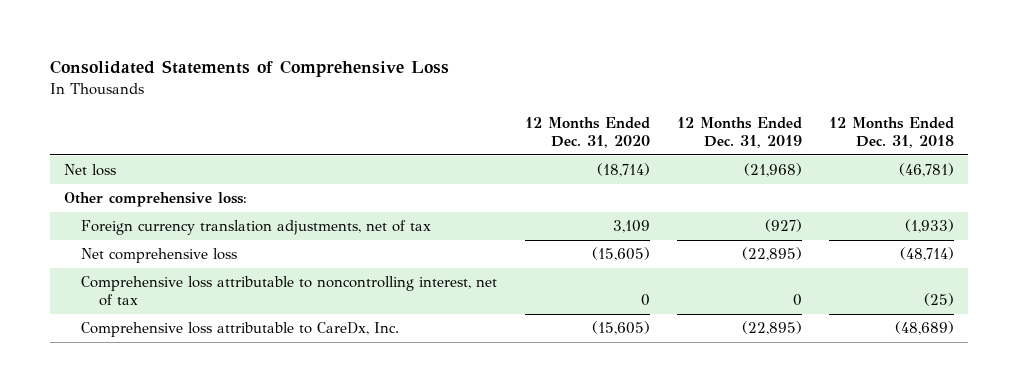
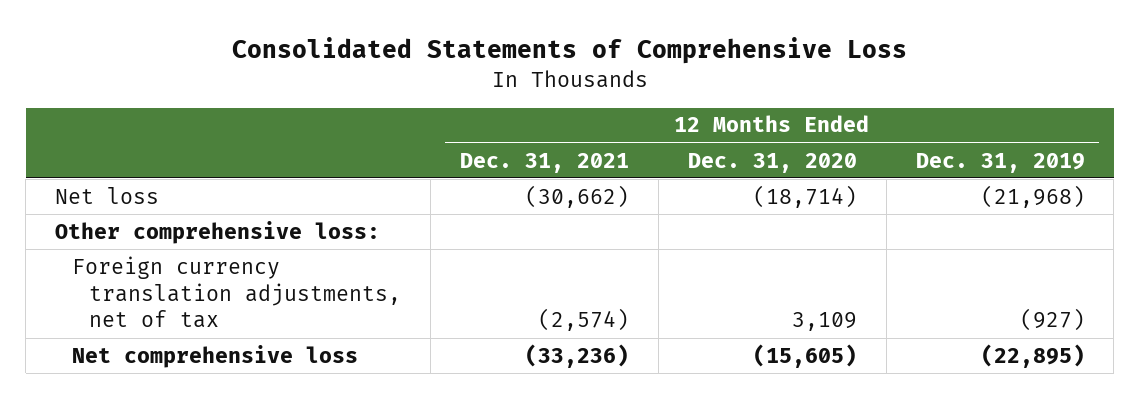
- | 12 Months Ended Dec. 31, 2020 | 12 Months Ended Dec. 31, 2019 | 12 Months Ended Dec. 31, 2018
+ | 12 Months Ended Dec. 31, 2021 | 12 Months Ended Dec. 31, 2020 | 12 Months Ended Dec. 31, 2019
- Comprehensive loss attributable to noncontrolling interest, net of tax | 0 | 0 | (25)
- Comprehensive loss attributable to CareDx, Inc. | (15,605) | (22,895) | (48,689)

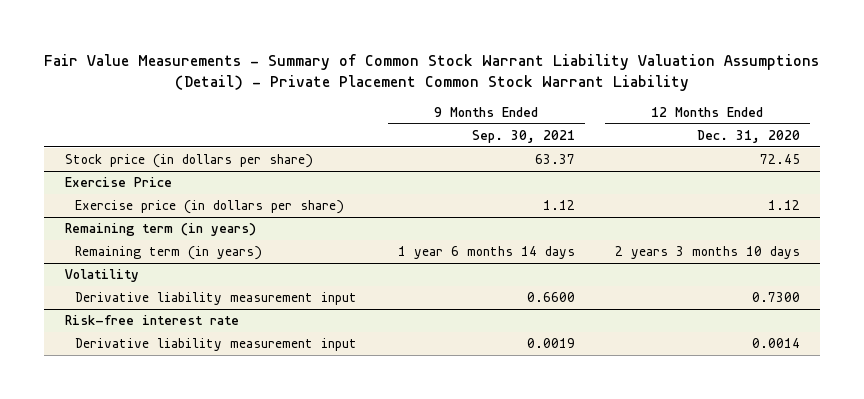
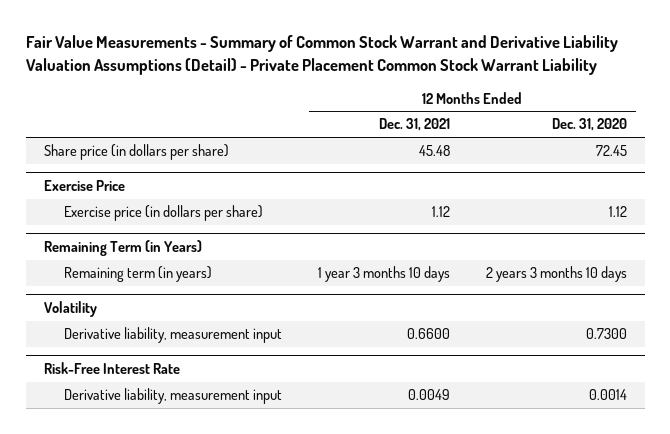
- Fair Value Measurements - Summary of Common Stock Warrant Liability Valuation Assumptions (Detail) - Private Placement Common Stock Warrant Liability
+ Fair Value Measurements - Summary of Common Stock Warrant and Derivative Liability Valuation Assumptions (Detail) - Private Placement Common Stock Warrant Liability
- | 9 Months Ended Sep. 30, 2021 | 12 Months Ended Dec. 31, 2020
+ | 12 Months Ended Dec. 31, 2021 | 12 Months Ended Dec. 31, 2020
- Stock price (in dollars per share) | 63.37 | 72.45
+ Share price (in dollars per share) | 45.48 | 72.45
- Remaining term (in years)
+ Remaining Term (in Years)
@ Volatility
- Derivative liability measurement input | 0.6600 | 0.7300
- Risk-free interest rate
- Derivative liability measurement input | 0.0019 | 0.0014
@ Volatility
+ Derivative liability, measurement input | 0.6600 | 0.7300
+ Risk-Free Interest Rate
+ Derivative liability, measurement input | 0.0049 | 0.0014

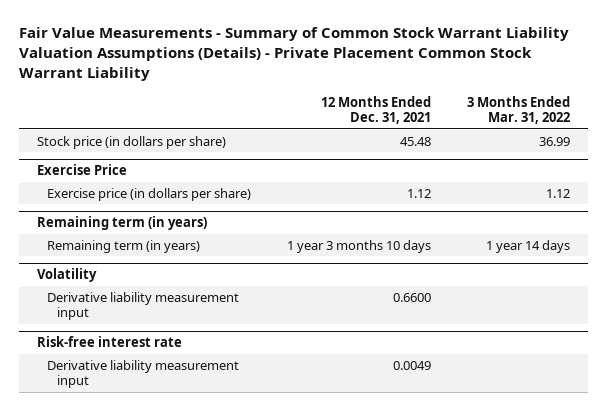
- Fair Value Measurements - Summary of Common Stock Warrant and Derivative Liability Valuation Assumptions (Detail) - Private Placement Common Stock Warrant Liability
+ Fair Value Measurements - Summary of Common Stock Warrant Liability Valuation Assumptions (Details) - Private Placement Common Stock Warrant Liability
- | 12 Months Ended Dec. 31, 2021 | 12 Months Ended Dec. 31, 2020
+ | 12 Months Ended Dec. 31, 2021 | 3 Months Ended Mar. 31, 2022
- Share price (in dollars per share) | 45.48 | 72.45
+ Stock price (in dollars per share) | 45.48 | 36.99
- Remaining Term (in Years)
+ Remaining term (in years)
@ Volatility
- Derivative liability, measurement input | 0.6600 | 0.7300
- Risk-Free Interest Rate
- Derivative liability, measurement input | 0.0049 | 0.0014
@ Volatility
+ Derivative liability measurement input | 0.6600 |
+ Risk-free interest rate
+ Derivative liability measurement input | 0.0049 |

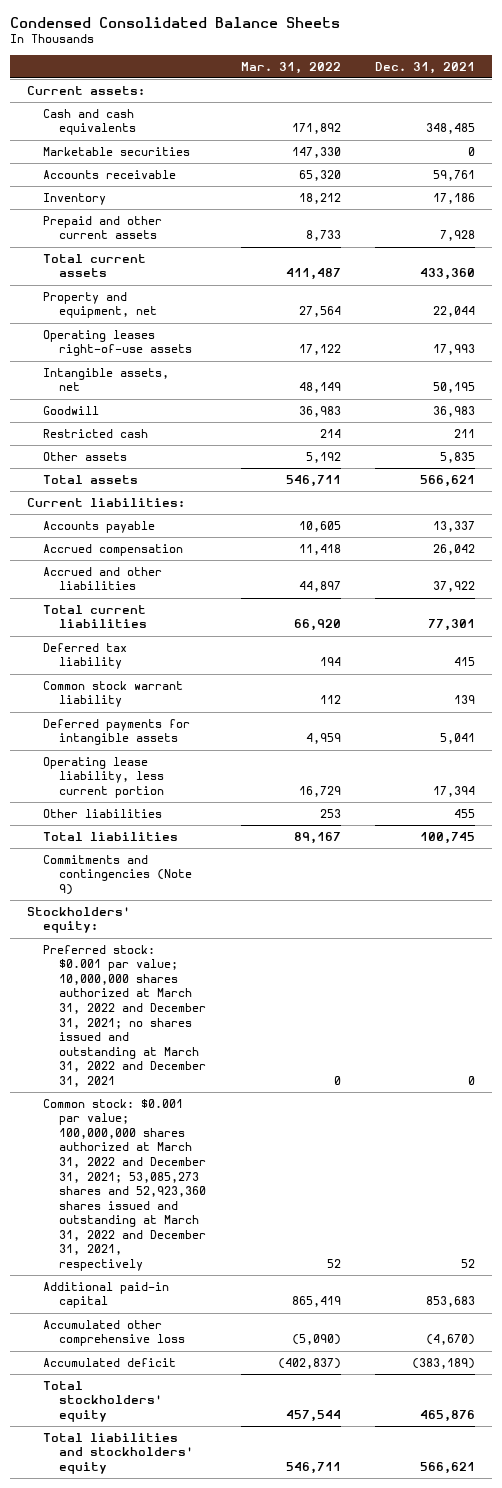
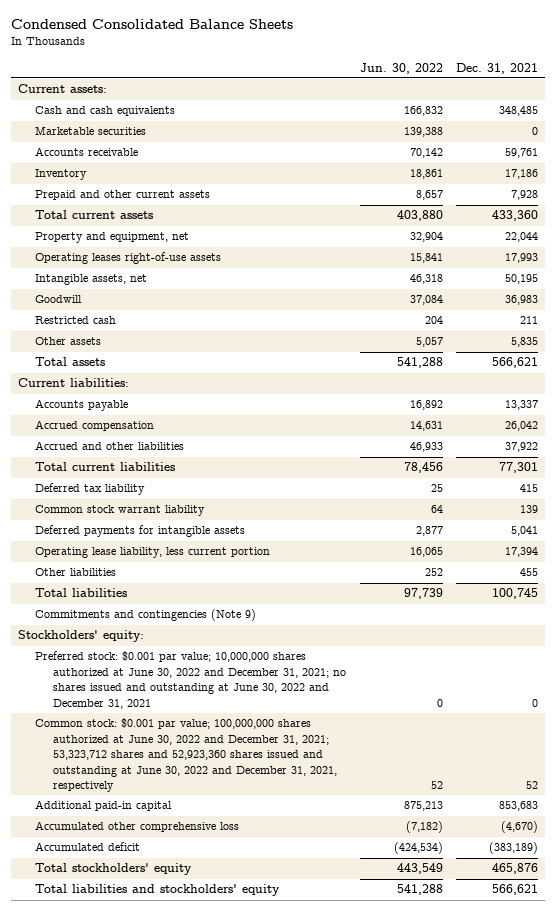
- | Mar. 31, 2022 | Dec. 31, 2021
+ | Jun. 30, 2022 | Dec. 31, 2021
- Preferred stock: $0.001 par value; 10,000,000 shares authorized at March 31, 2022 and December 31, 2021; no shares issued and outstanding at March 31, 2022 and December 31, 2021 | 0 | 0
- Common stock: $0.001 par value; 100,000,000 shares authorized at March 31, 2022 and December 31, 2021; 53,085,273 shares and 52,923,360 shares issued and outstanding at March 31, 2022 and December 31, 2021, respectively | 52 | 52
+ Preferred stock: $0.001 par value; 10,000,000 shares authorized at June 30, 2022 and December 31, 2021; no shares issued and outstanding at June 30, 2022 and December 31, 2021 | 0 | 0
+ Common stock: $0.001 par value; 100,000,000 shares authorized at June 30, 2022 and December 31, 2021; 53,323,712 shares and 52,923,360 shares issued and outstanding at June 30, 2022 and December 31, 2021, respectively | 52 | 52

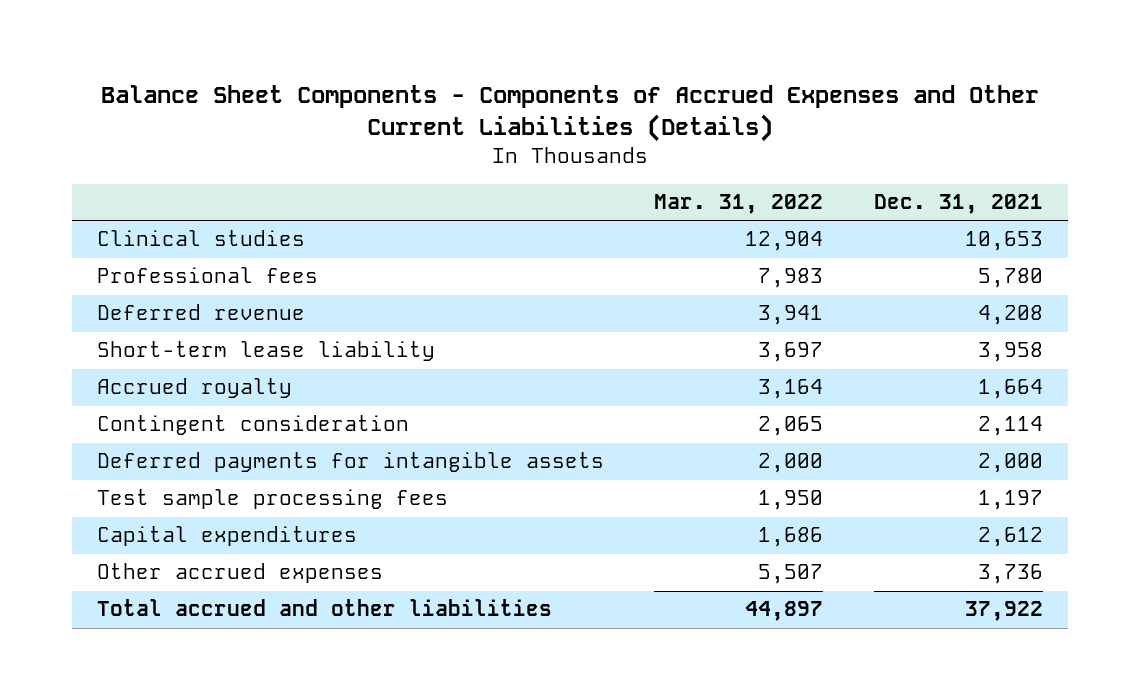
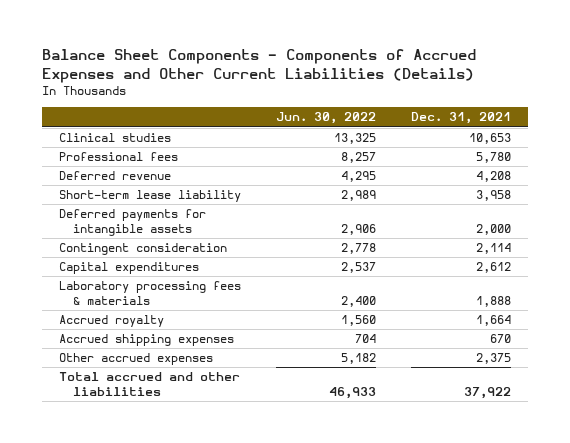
- | Mar. 31, 2022 | Dec. 31, 2021
+ | Jun. 30, 2022 | Dec. 31, 2021
- Test sample processing fees | 1,950 | 1,197
moved down: Contingent consideration | 2,778 | 2,114
- Other accrued expenses | 5,507 | 3,736
+ Laboratory processing fees & materials | 2,400 | 1,888
moved down: Accrued royalty | 1,560 | 1,664
+ Accrued shipping expenses | 704 | 670
+ Other accrued expenses | 5,182 | 2,375

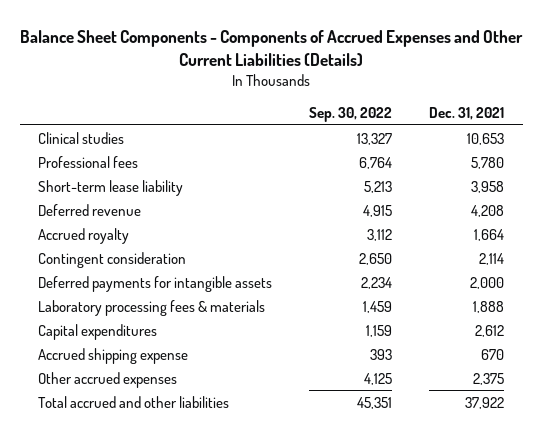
- | Jun. 30, 2022 | Dec. 31, 2021
+ | Sep. 30, 2022 | Dec. 31, 2021
moved down: Deferred revenue | 4,915 | 4,208
moved up: Accrued royalty | 3,112 | 1,664
moved down: Deferred payments for intangible assets | 2,234 | 2,000
- Accrued shipping expenses | 704 | 670
moved down: Capital expenditures | 1,159 | 2,612
+ Accrued shipping expense | 393 | 670

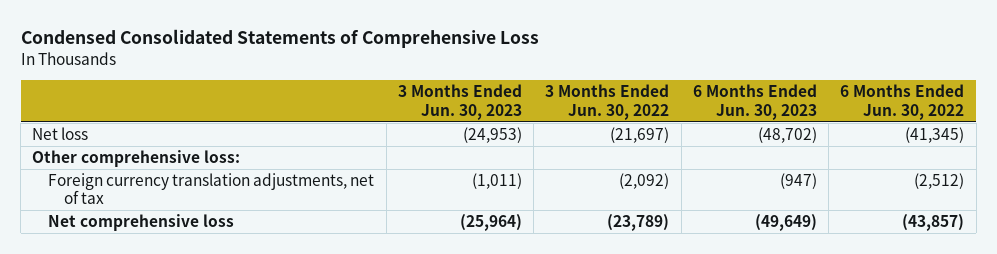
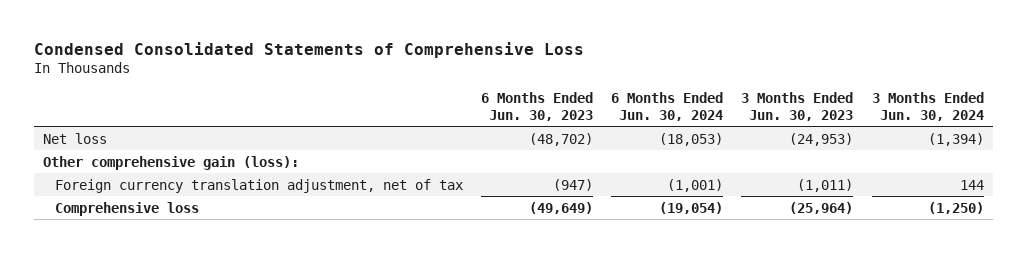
- | 3 Months Ended Jun. 30, 2023 | 3 Months Ended Jun. 30, 2022 | 6 Months Ended Jun. 30, 2023 | 6 Months Ended Jun. 30, 2022
+ | 6 Months Ended Jun. 30, 2023 | 6 Months Ended Jun. 30, 2024 | 3 Months Ended Jun. 30, 2023 | 3 Months Ended Jun. 30, 2024
- Other comprehensive loss:
- Foreign currency translation adjustments, net of tax | (1,011) | (2,092) | (947) | (2,512)
- Net comprehensive loss | (25,964) | (23,789) | (49,649) | (43,857)
+ Other comprehensive gain (loss):
+ Foreign currency translation adjustment, net of tax | (947) | (1,001) | (1,011) | 144
+ Comprehensive loss | (49,649) | (19,054) | (25,964) | (1,250)

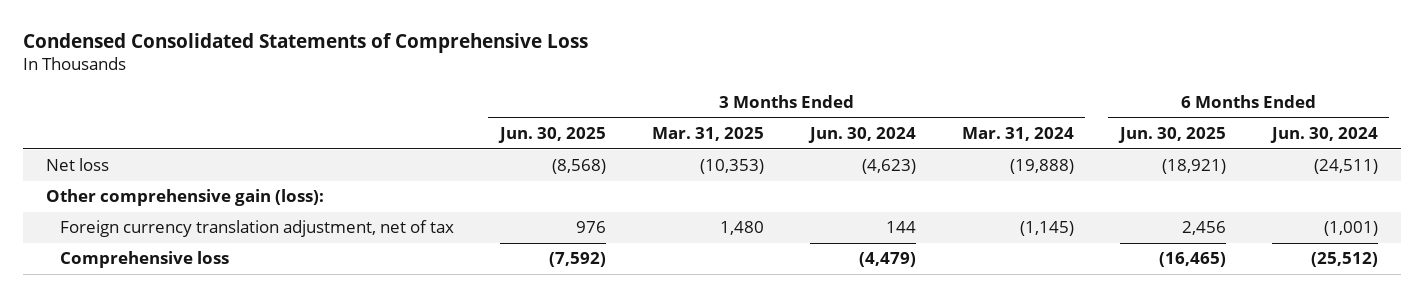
- | 6 Months Ended Jun. 30, 2023 | 6 Months Ended Jun. 30, 2024 | 3 Months Ended Jun. 30, 2023 | 3 Months Ended Jun. 30, 2024
+ | 3 Months Ended Jun. 30, 2025 | 3 Months Ended Mar. 31, 2025 | 3 Months Ended Jun. 30, 2024 | 3 Months Ended Mar. 31, 2024 | 6 Months Ended Jun. 30, 2025 | 6 Months Ended Jun. 30, 2024
- Net loss | (48,702) | (18,053) | (24,953) | (1,394)
+ Net loss | (8,568) | (10,353) | (4,623) | (19,888) | (18,921) | (24,511)
- Comprehensive loss | (49,649) | (19,054) | (25,964) | (1,250)
+ Comprehensive loss | (7,592) | | (4,479) | | (16,465) | (25,512)

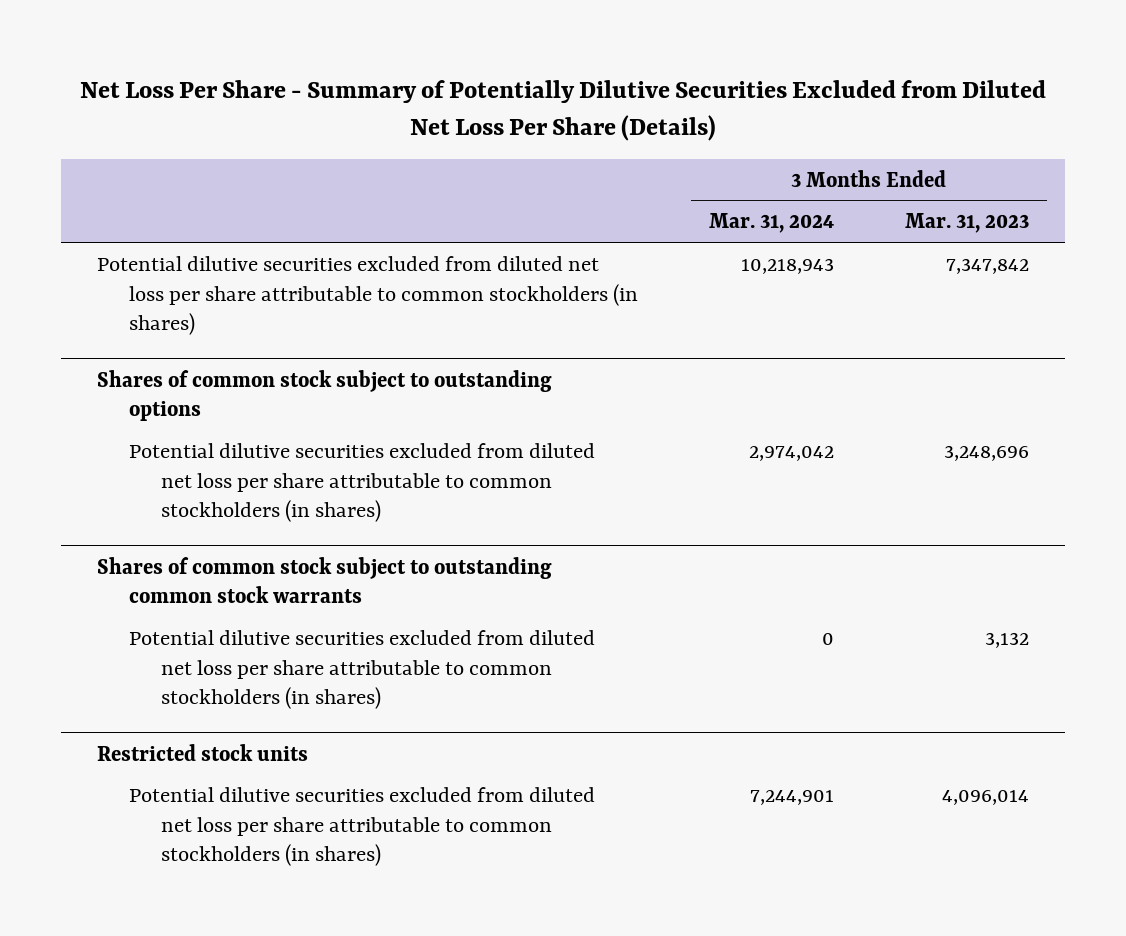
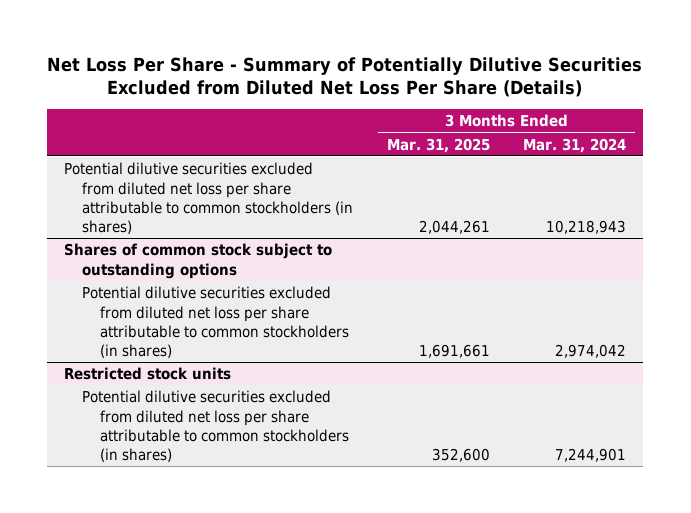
- | 3 Months Ended Mar. 31, 2024 | 3 Months Ended Mar. 31, 2023
+ | 3 Months Ended Mar. 31, 2025 | 3 Months Ended Mar. 31, 2024
- Shares of common stock subject to outstanding common stock warrants
- Potential dilutive securities excluded from diluted net loss per share attributable to common stockholders (in shares) | 0 | 3,132

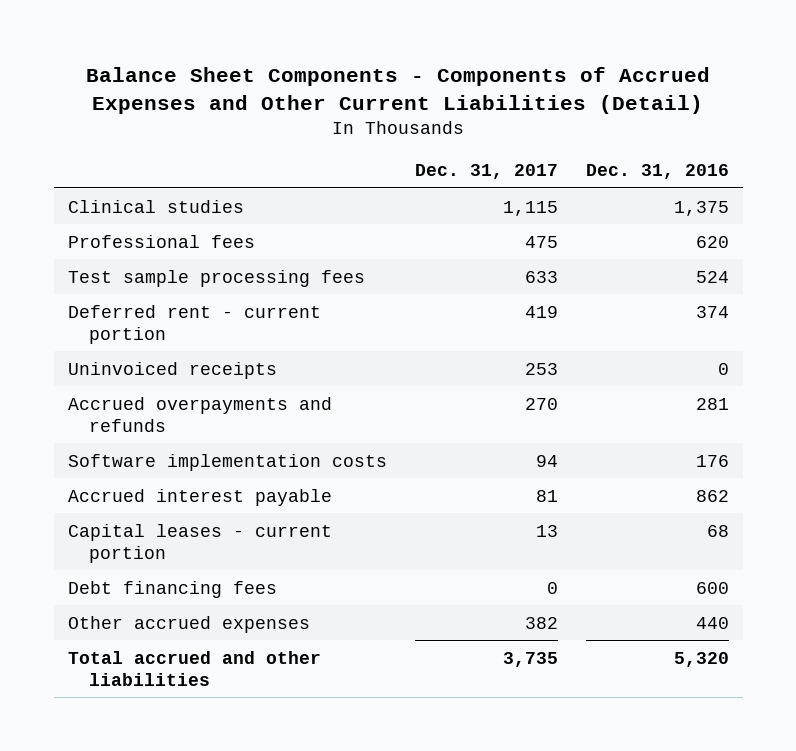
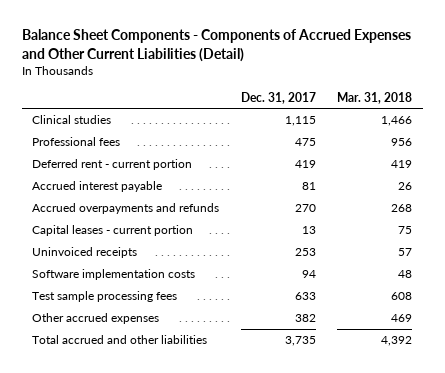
- | Dec. 31, 2017 | Dec. 31, 2016
+ | Dec. 31, 2017 | Mar. 31, 2018
moved down: Accrued overpayments and refunds | 270 | 268
- Debt financing fees | 0 | 600
moved down: Uninvoiced receipts | 253 | 57
moved down: Software implementation costs | 94 | 48
moved down: Test sample processing fees | 633 | 608

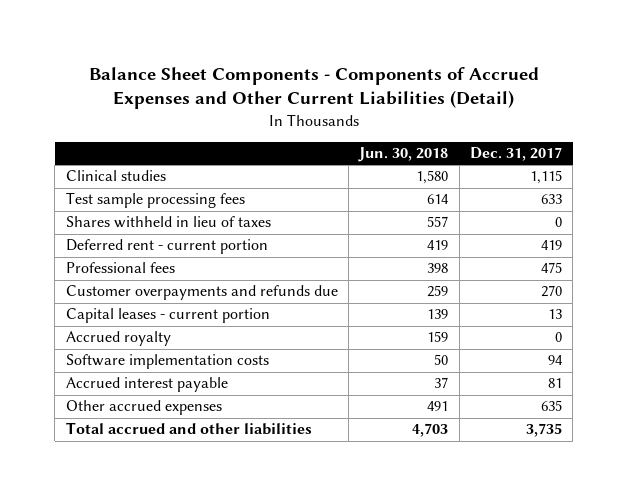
- | Dec. 31, 2017 | Mar. 31, 2018
+ | Jun. 30, 2018 | Dec. 31, 2017
moved up: Test sample processing fees | 614 | 633
+ Shares withheld in lieu of taxes | 557 | 0
- Accrued overpayments and refunds | 270 | 268
moved down: Professional fees | 398 | 475
+ Customer overpayments and refunds due | 259 | 270
- Uninvoiced receipts | 253 | 57
+ Accrued royalty | 159 | 0
- Other accrued expenses | 382 | 469
moved down: Accrued interest payable | 37 | 81
+ Other accrued expenses | 491 | 635

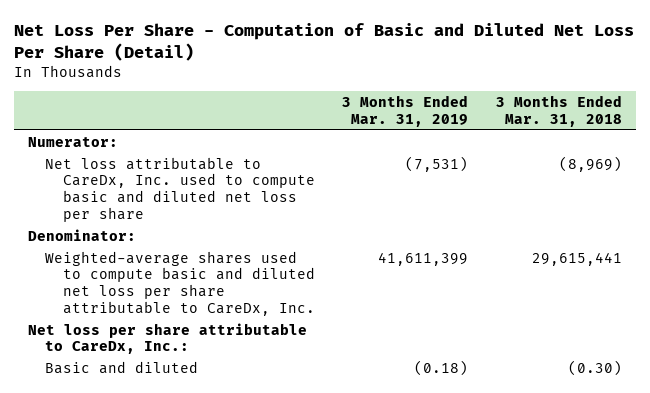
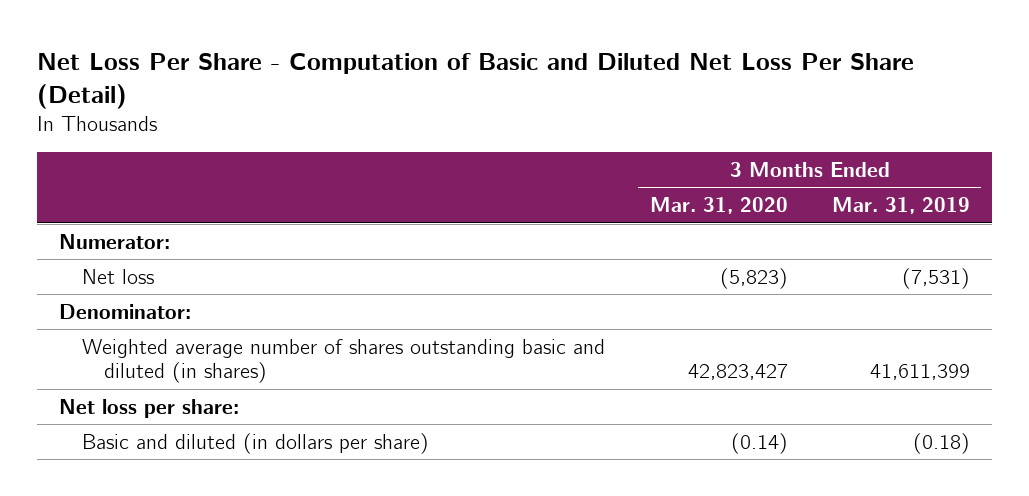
- | 3 Months Ended Mar. 31, 2019 | 3 Months Ended Mar. 31, 2018
+ | 3 Months Ended Mar. 31, 2020 | 3 Months Ended Mar. 31, 2019
- Net loss attributable to CareDx, Inc. used to compute basic and diluted net loss per share | (7,531) | (8,969)
+ Net loss | (5,823) | (7,531)
- Weighted-average shares used to compute basic and diluted net loss per share attributable to CareDx, Inc. | 41,611,399 | 29,615,441
- Net loss per share attributable to CareDx, Inc.:
- Basic and diluted | (0.18) | (0.30)
+ Weighted average number of shares outstanding basic and diluted (in shares) | 42,823,427 | 41,611,399
+ Net loss per share:
+ Basic and diluted (in dollars per share) | (0.14) | (0.18)

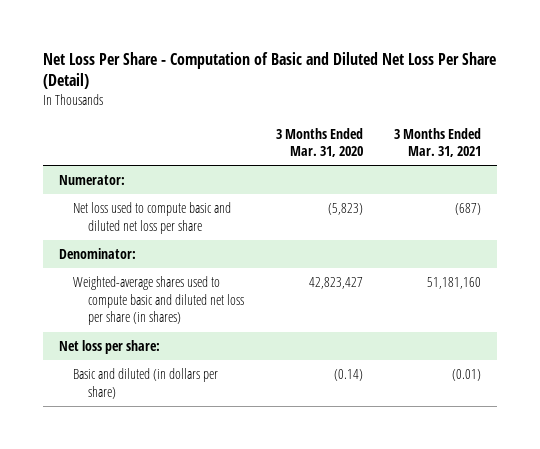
- | 3 Months Ended Mar. 31, 2020 | 3 Months Ended Mar. 31, 2019
+ | 3 Months Ended Mar. 31, 2020 | 3 Months Ended Mar. 31, 2021
- Net loss | (5,823) | (7,531)
+ Net loss used to compute basic and diluted net loss per share | (5,823) | (687)
- Weighted average number of shares outstanding basic and diluted (in shares) | 42,823,427 | 41,611,399
+ Weighted-average shares used to compute basic and diluted net loss per share (in shares) | 42,823,427 | 51,181,160

